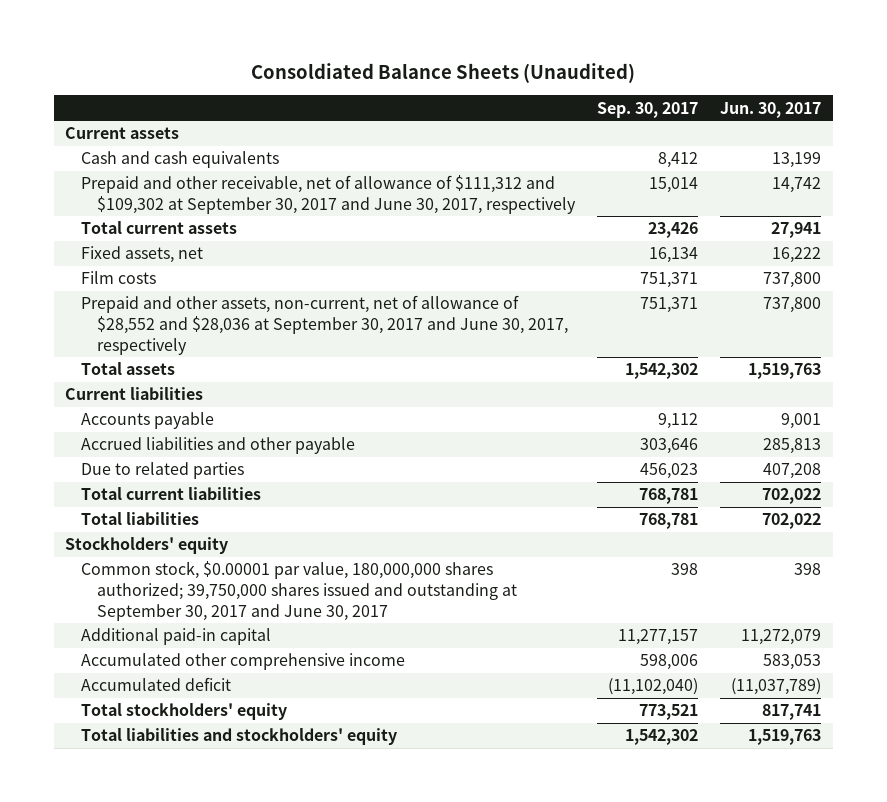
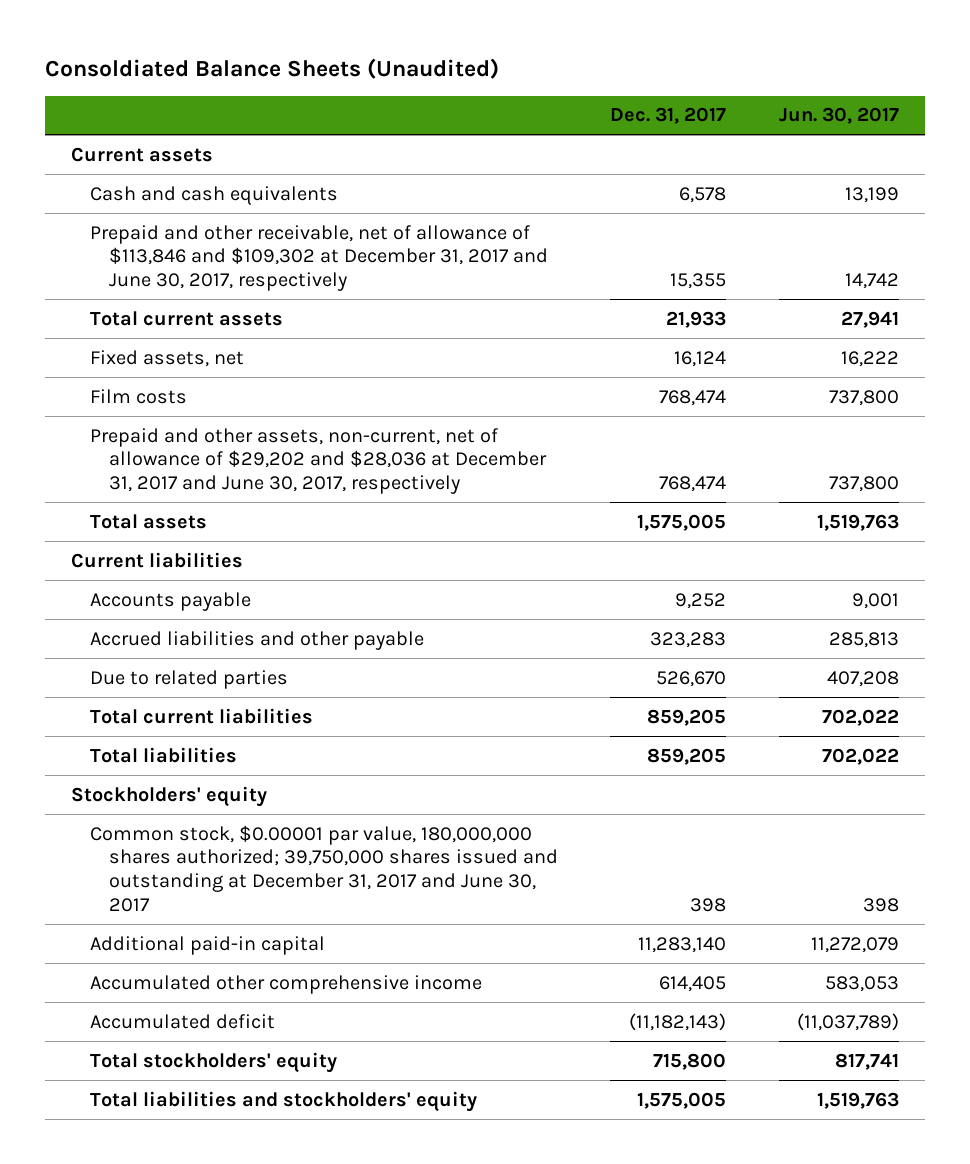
- | Sep. 30, 2017 | Jun. 30, 2017
+ | Dec. 31, 2017 | Jun. 30, 2017
- Prepaid and other receivable, net of allowance of $111,312 and $109,302 at September 30, 2017 and June 30, 2017, respectively | 15,014 | 14,742
+ Prepaid and other receivable, net of allowance of $113,846 and $109,302 at December 31, 2017 and June 30, 2017, respectively | 15,355 | 14,742
- Prepaid and other assets, non-current, net of allowance of $28,552 and $28,036 at September 30, 2017 and June 30, 2017, respectively | 751,371 | 737,800
+ Prepaid and other assets, non-current, net of allowance of $29,202 and $28,036 at December 31, 2017 and June 30, 2017, respectively | 768,474 | 737,800
- Common stock, $0.00001 par value, 180,000,000 shares authorized; 39,750,000 shares issued and outstanding at September 30, 2017 and June 30, 2017 | 398 | 398
+ Common stock, $0.00001 par value, 180,000,000 shares authorized; 39,750,000 shares issued and outstanding at December 31, 2017 and June 30, 2017 | 398 | 398

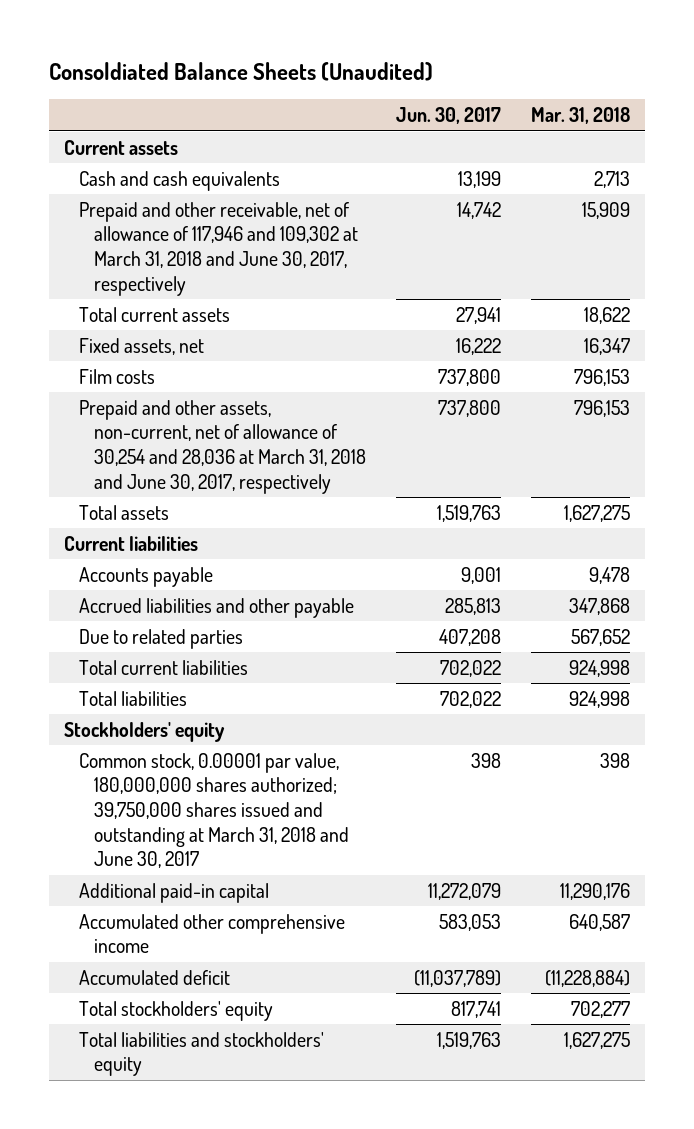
- | Dec. 31, 2017 | Jun. 30, 2017
+ | Jun. 30, 2017 | Mar. 31, 2018
- Prepaid and other receivable, net of allowance of $113,846 and $109,302 at December 31, 2017 and June 30, 2017, respectively | 15,355 | 14,742
+ Prepaid and other receivable, net of allowance of 117,946 and 109,302 at March 31, 2018 and June 30, 2017, respectively | 14,742 | 15,909
- Prepaid and other assets, non-current, net of allowance of $29,202 and $28,036 at December 31, 2017 and June 30, 2017, respectively | 768,474 | 737,800
+ Prepaid and other assets, non-current, net of allowance of 30,254 and 28,036 at March 31, 2018 and June 30, 2017, respectively | 737,800 | 796,153
- Common stock, $0.00001 par value, 180,000,000 shares authorized; 39,750,000 shares issued and outstanding at December 31, 2017 and June 30, 2017 | 398 | 398
+ Common stock, 0.00001 par value, 180,000,000 shares authorized; 39,750,000 shares issued and outstanding at March 31, 2018 and June 30, 2017 | 398 | 398

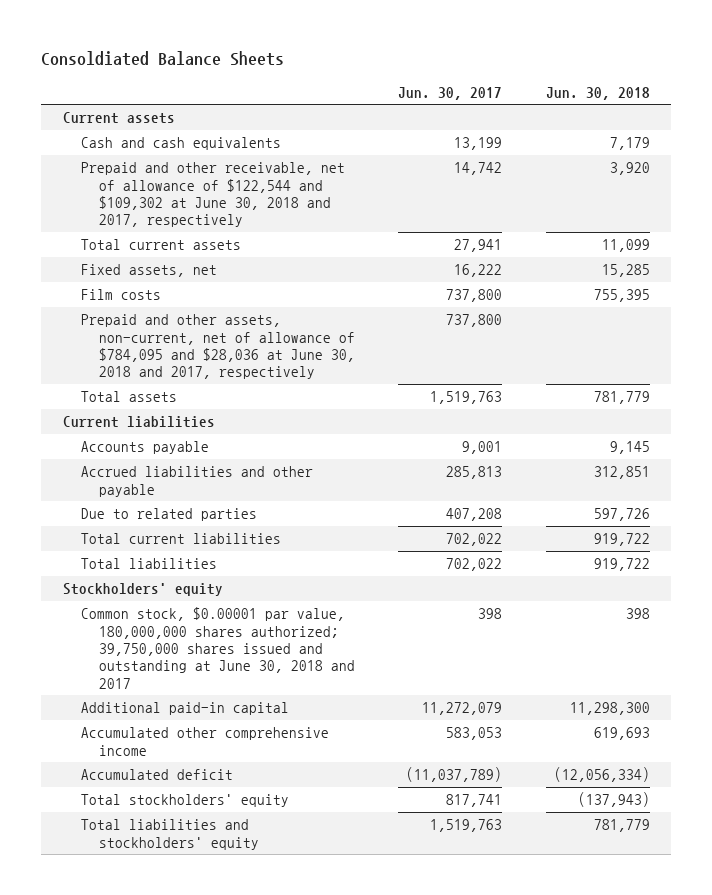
- Consoldiated Balance Sheets (Unaudited)
+ Consoldiated Balance Sheets
- | Jun. 30, 2017 | Mar. 31, 2018
+ | Jun. 30, 2017 | Jun. 30, 2018
- Prepaid and other receivable, net of allowance of 117,946 and 109,302 at March 31, 2018 and June 30, 2017, respectively | 14,742 | 15,909
+ Prepaid and other receivable, net of allowance of $122,544 and $109,302 at June 30, 2018 and 2017, respectively | 14,742 | 3,920
- Prepaid and other assets, non-current, net of allowance of 30,254 and 28,036 at March 31, 2018 and June 30, 2017, respectively | 737,800 | 796,153
+ Prepaid and other assets, non-current, net of allowance of $784,095 and $28,036 at June 30, 2018 and 2017, respectively | 737,800 |
- Common stock, 0.00001 par value, 180,000,000 shares authorized; 39,750,000 shares issued and outstanding at March 31, 2018 and June 30, 2017 | 398 | 398
+ Common stock, $0.00001 par value, 180,000,000 shares authorized; 39,750,000 shares issued and outstanding at June 30, 2018 and 2017 | 398 | 398

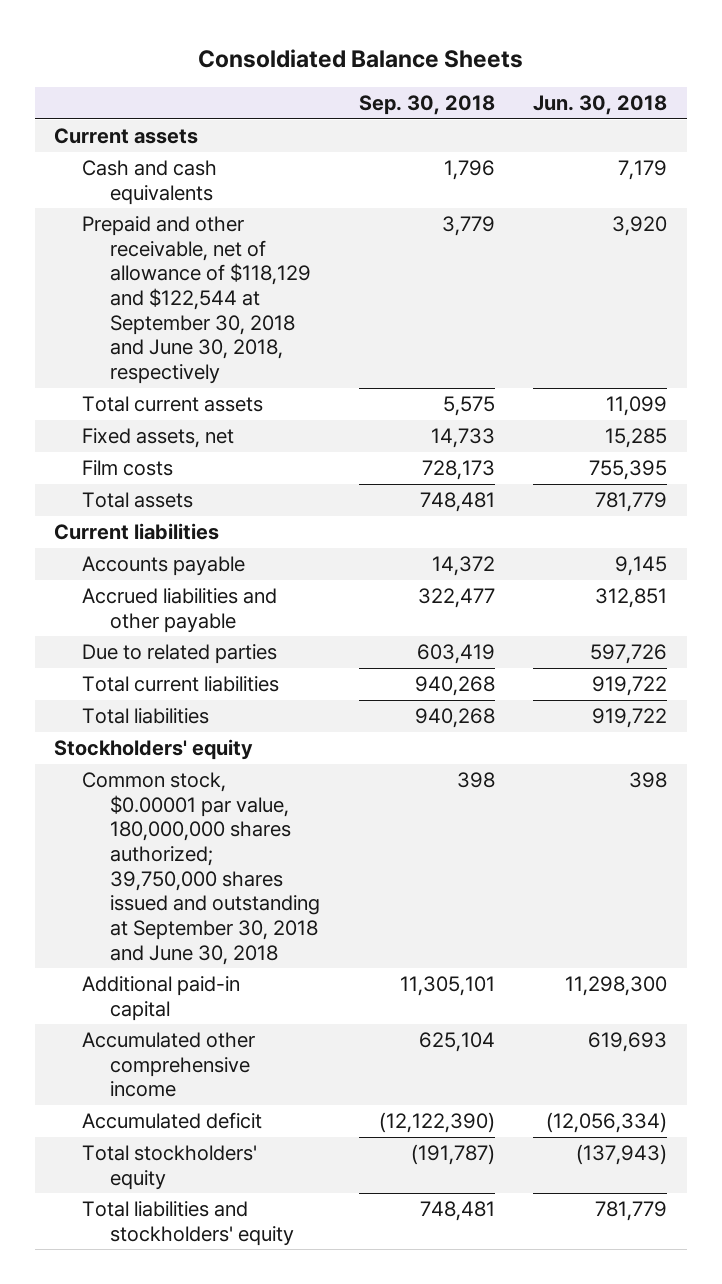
- | Jun. 30, 2017 | Jun. 30, 2018
+ | Sep. 30, 2018 | Jun. 30, 2018
- Prepaid and other receivable, net of allowance of $122,544 and $109,302 at June 30, 2018 and 2017, respectively | 14,742 | 3,920
+ Prepaid and other receivable, net of allowance of $118,129 and $122,544 at September 30, 2018 and June 30, 2018, respectively | 3,779 | 3,920
- Prepaid and other assets, non-current, net of allowance of $784,095 and $28,036 at June 30, 2018 and 2017, respectively | 737,800 |
- Common stock, $0.00001 par value, 180,000,000 shares authorized; 39,750,000 shares issued and outstanding at June 30, 2018 and 2017 | 398 | 398
+ Common stock, $0.00001 par value, 180,000,000 shares authorized; 39,750,000 shares issued and outstanding at September 30, 2018 and June 30, 2018 | 398 | 398

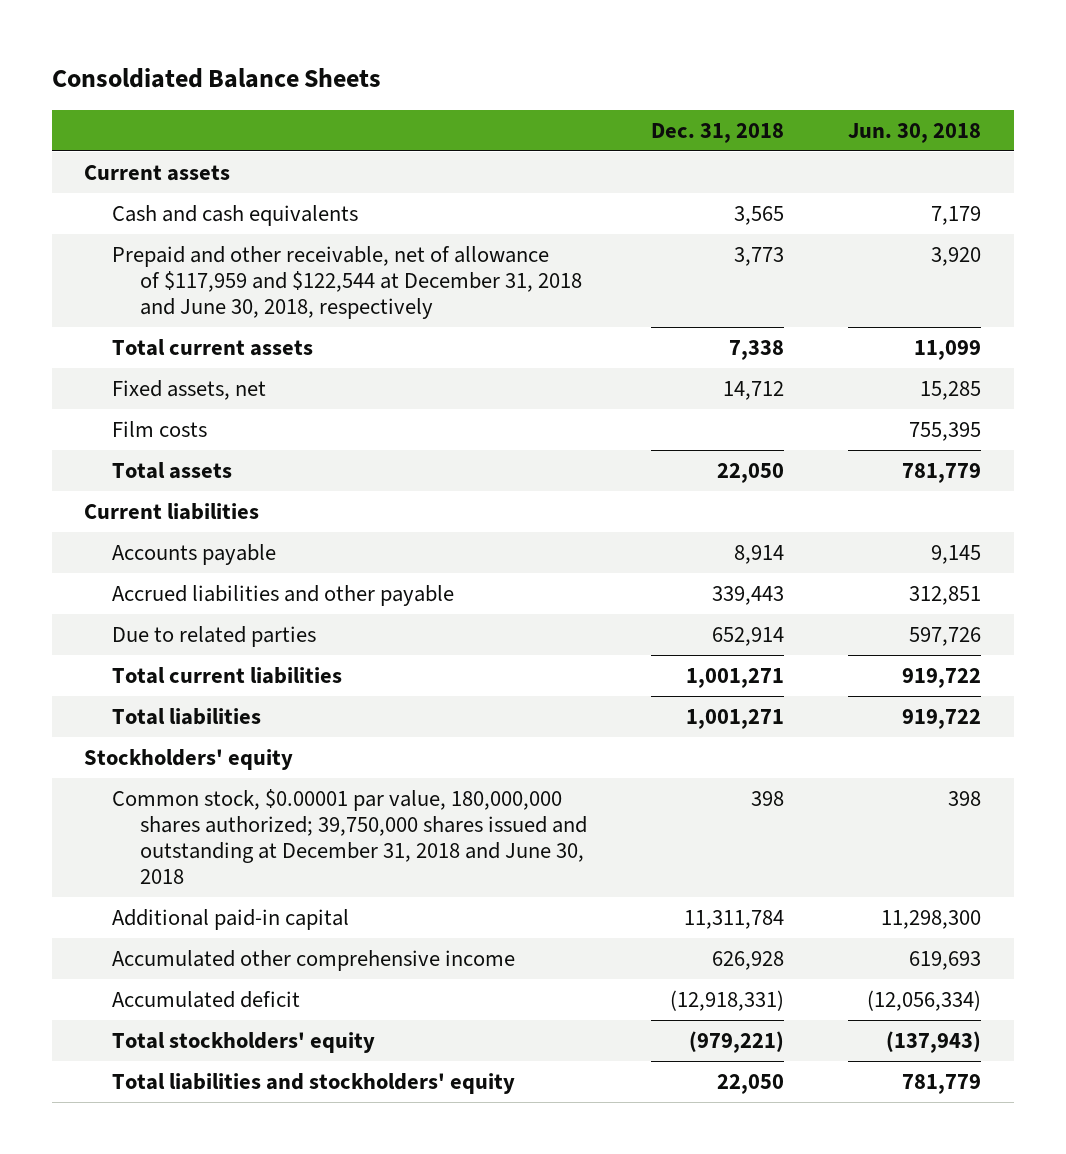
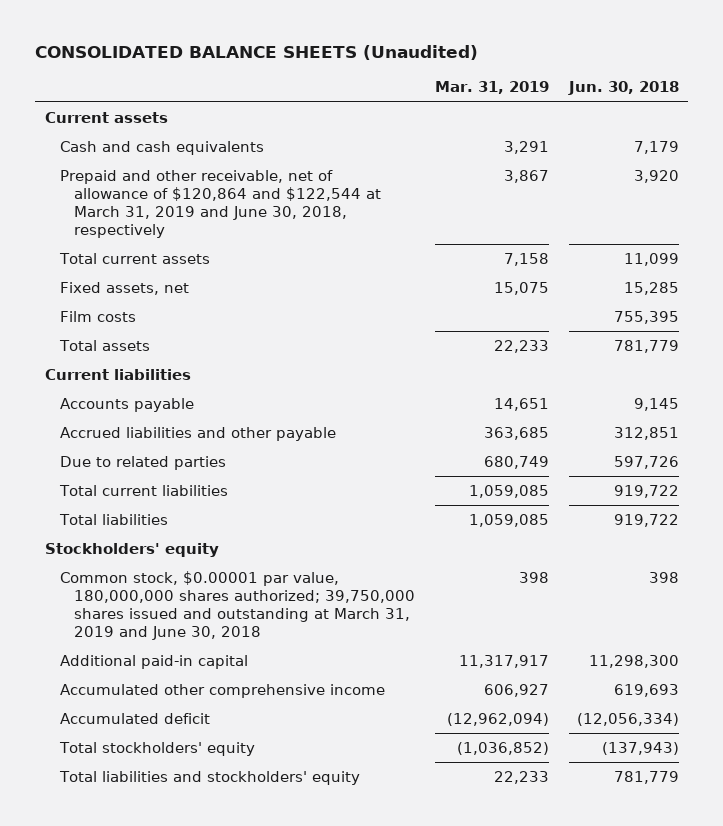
- Consoldiated Balance Sheets
+ CONSOLIDATED BALANCE SHEETS (Unaudited)
- | Dec. 31, 2018 | Jun. 30, 2018
+ | Mar. 31, 2019 | Jun. 30, 2018
- Prepaid and other receivable, net of allowance of $117,959 and $122,544 at December 31, 2018 and June 30, 2018, respectively | 3,773 | 3,920
+ Prepaid and other receivable, net of allowance of $120,864 and $122,544 at March 31, 2019 and June 30, 2018, respectively | 3,867 | 3,920
- Common stock, $0.00001 par value, 180,000,000 shares authorized; 39,750,000 shares issued and outstanding at December 31, 2018 and June 30, 2018 | 398 | 398
+ Common stock, $0.00001 par value, 180,000,000 shares authorized; 39,750,000 shares issued and outstanding at March 31, 2019 and June 30, 2018 | 398 | 398

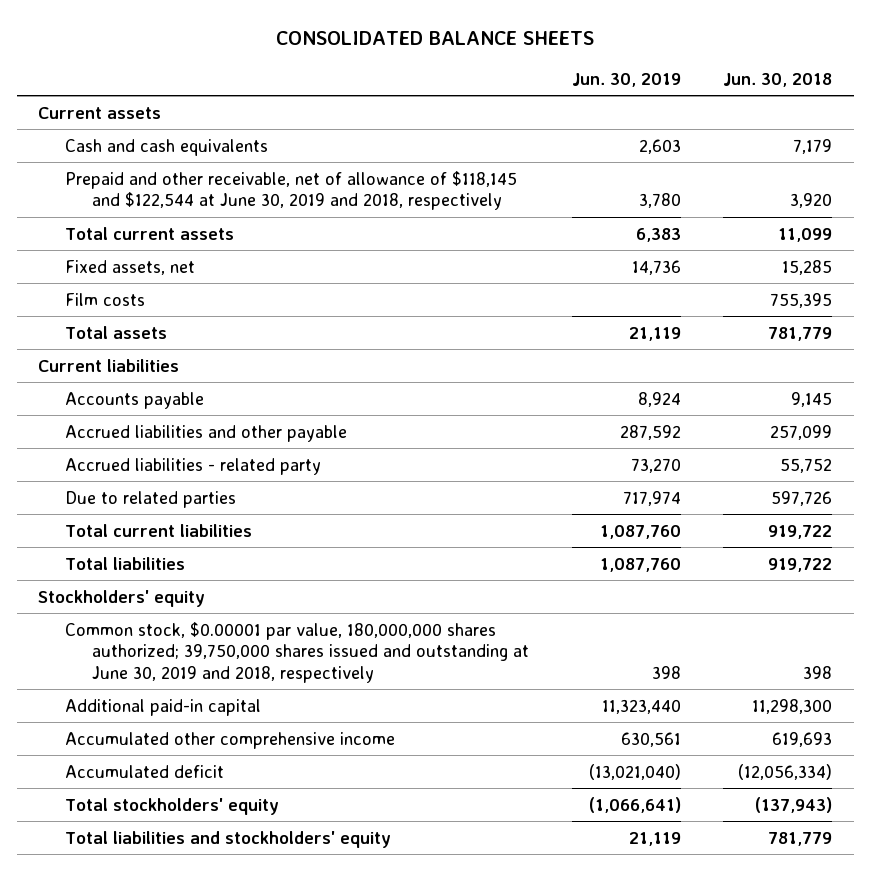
- CONSOLIDATED BALANCE SHEETS (Unaudited)
+ CONSOLIDATED BALANCE SHEETS
- | Mar. 31, 2019 | Jun. 30, 2018
+ | Jun. 30, 2019 | Jun. 30, 2018
- Prepaid and other receivable, net of allowance of $120,864 and $122,544 at March 31, 2019 and June 30, 2018, respectively | 3,867 | 3,920
+ Prepaid and other receivable, net of allowance of $118,145 and $122,544 at June 30, 2019 and 2018, respectively | 3,780 | 3,920
- Accrued liabilities and other payable | 363,685 | 312,851
+ Accrued liabilities and other payable | 287,592 | 257,099
+ Accrued liabilities - related party | 73,270 | 55,752
- Common stock, $0.00001 par value, 180,000,000 shares authorized; 39,750,000 shares issued and outstanding at March 31, 2019 and June 30, 2018 | 398 | 398
+ Common stock, $0.00001 par value, 180,000,000 shares authorized; 39,750,000 shares issued and outstanding at June 30, 2019 and 2018, respectively | 398 | 398

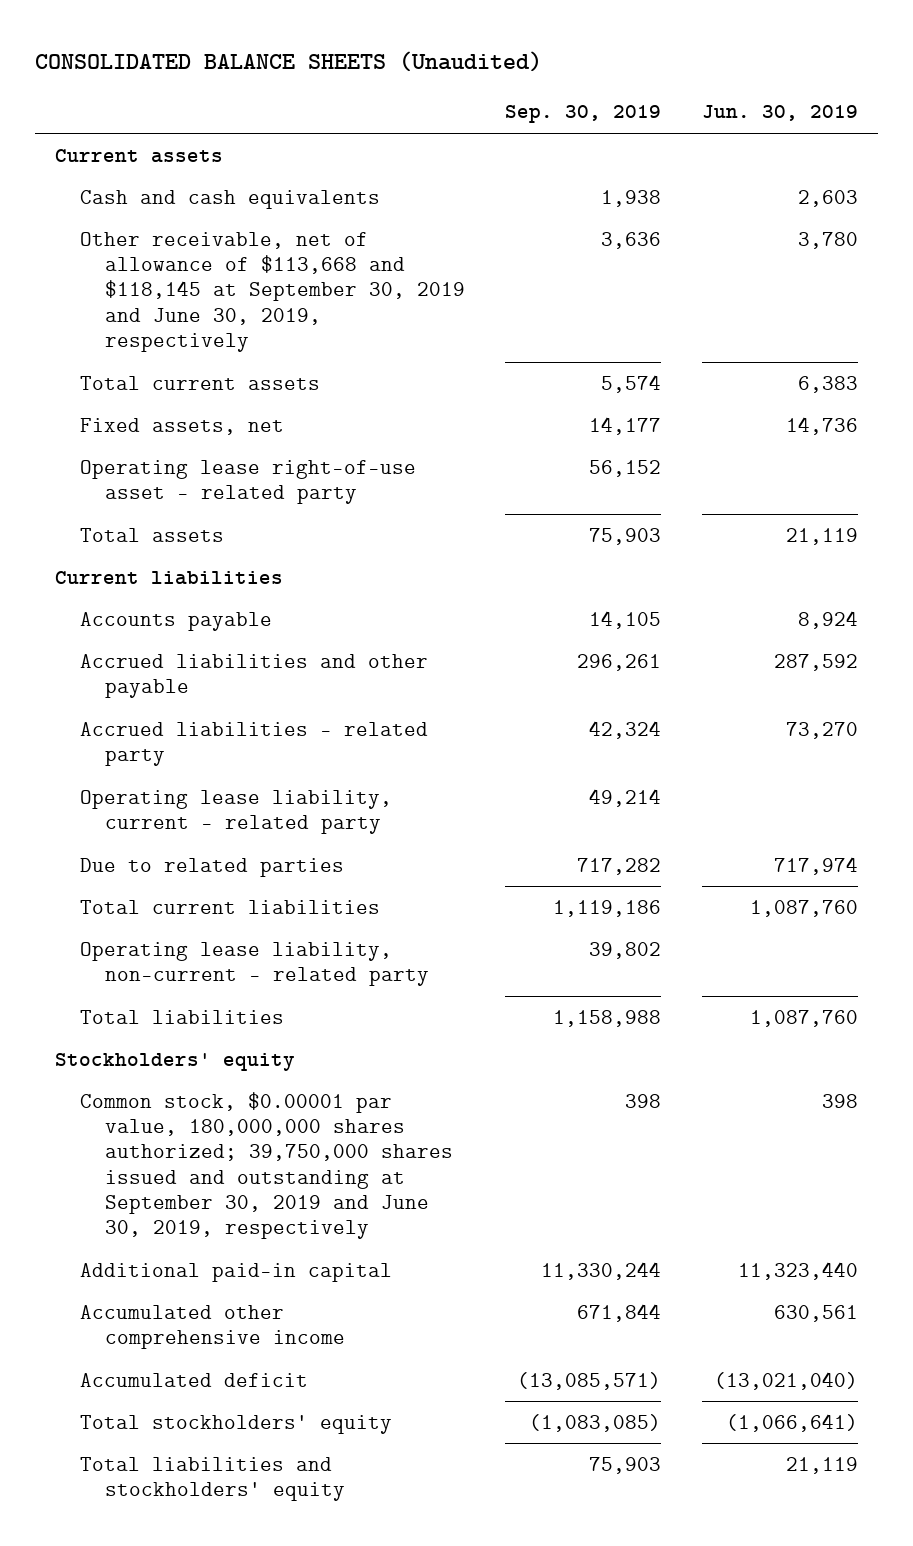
- CONSOLIDATED BALANCE SHEETS
+ CONSOLIDATED BALANCE SHEETS (Unaudited)
- | Jun. 30, 2019 | Jun. 30, 2018
+ | Sep. 30, 2019 | Jun. 30, 2019
- Prepaid and other receivable, net of allowance of $118,145 and $122,544 at June 30, 2019 and 2018, respectively | 3,780 | 3,920
+ Other receivable, net of allowance of $113,668 and $118,145 at September 30, 2019 and June 30, 2019, respectively | 3,636 | 3,780
- Film costs | | 755,395
+ Operating lease right-of-use asset - related party | 56,152 |
+ Operating lease liability, current - related party | 49,214 |
+ Operating lease liability, non-current - related party | 39,802 |
- Common stock, $0.00001 par value, 180,000,000 shares authorized; 39,750,000 shares issued and outstanding at June 30, 2019 and 2018, respectively | 398 | 398
+ Common stock, $0.00001 par value, 180,000,000 shares authorized; 39,750,000 shares issued and outstanding at September 30, 2019 and June 30, 2019, respectively | 398 | 398

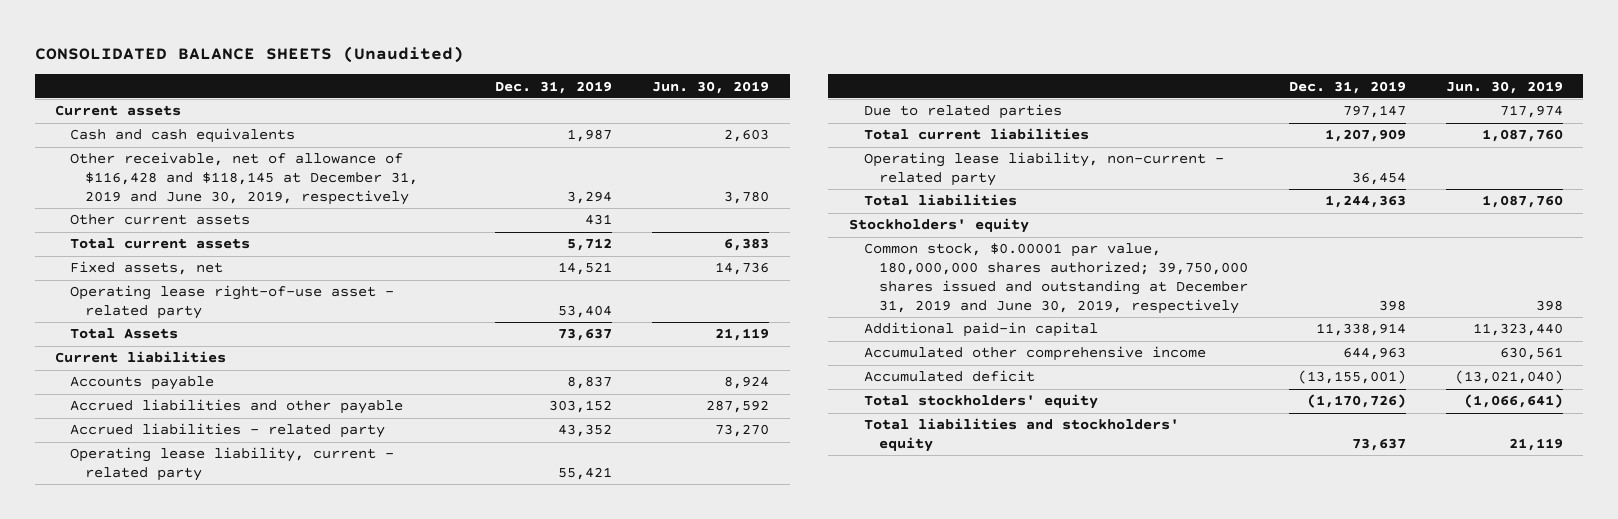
- | Sep. 30, 2019 | Jun. 30, 2019
+ | Dec. 31, 2019 | Jun. 30, 2019
- Other receivable, net of allowance of $113,668 and $118,145 at September 30, 2019 and June 30, 2019, respectively | 3,636 | 3,780
+ Other receivable, net of allowance of $116,428 and $118,145 at December 31, 2019 and June 30, 2019, respectively | 3,294 | 3,780
+ Other current assets | 431 |
- Total assets | 75,903 | 21,119
+ Total Assets | 73,637 | 21,119
- Common stock, $0.00001 par value, 180,000,000 shares authorized; 39,750,000 shares issued and outstanding at September 30, 2019 and June 30, 2019, respectively | 398 | 398
+ Common stock, $0.00001 par value, 180,000,000 shares authorized; 39,750,000 shares issued and outstanding at December 31, 2019 and June 30, 2019, respectively | 398 | 398

